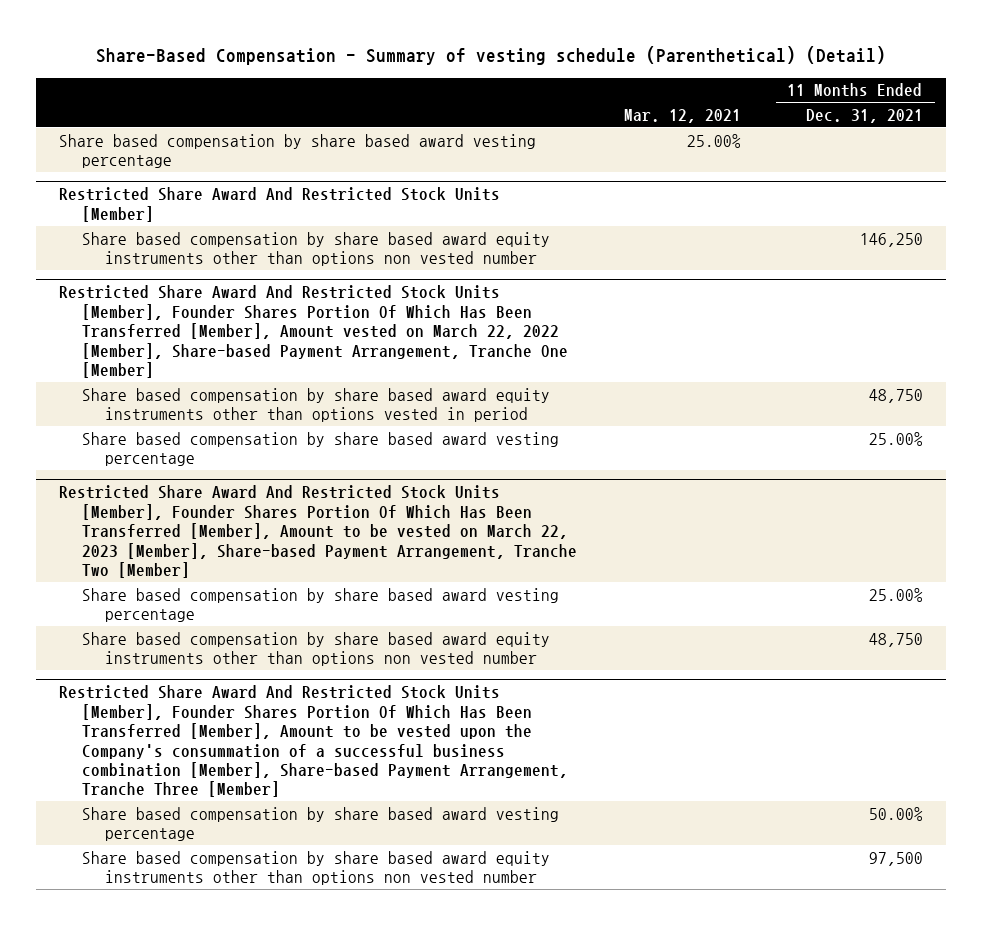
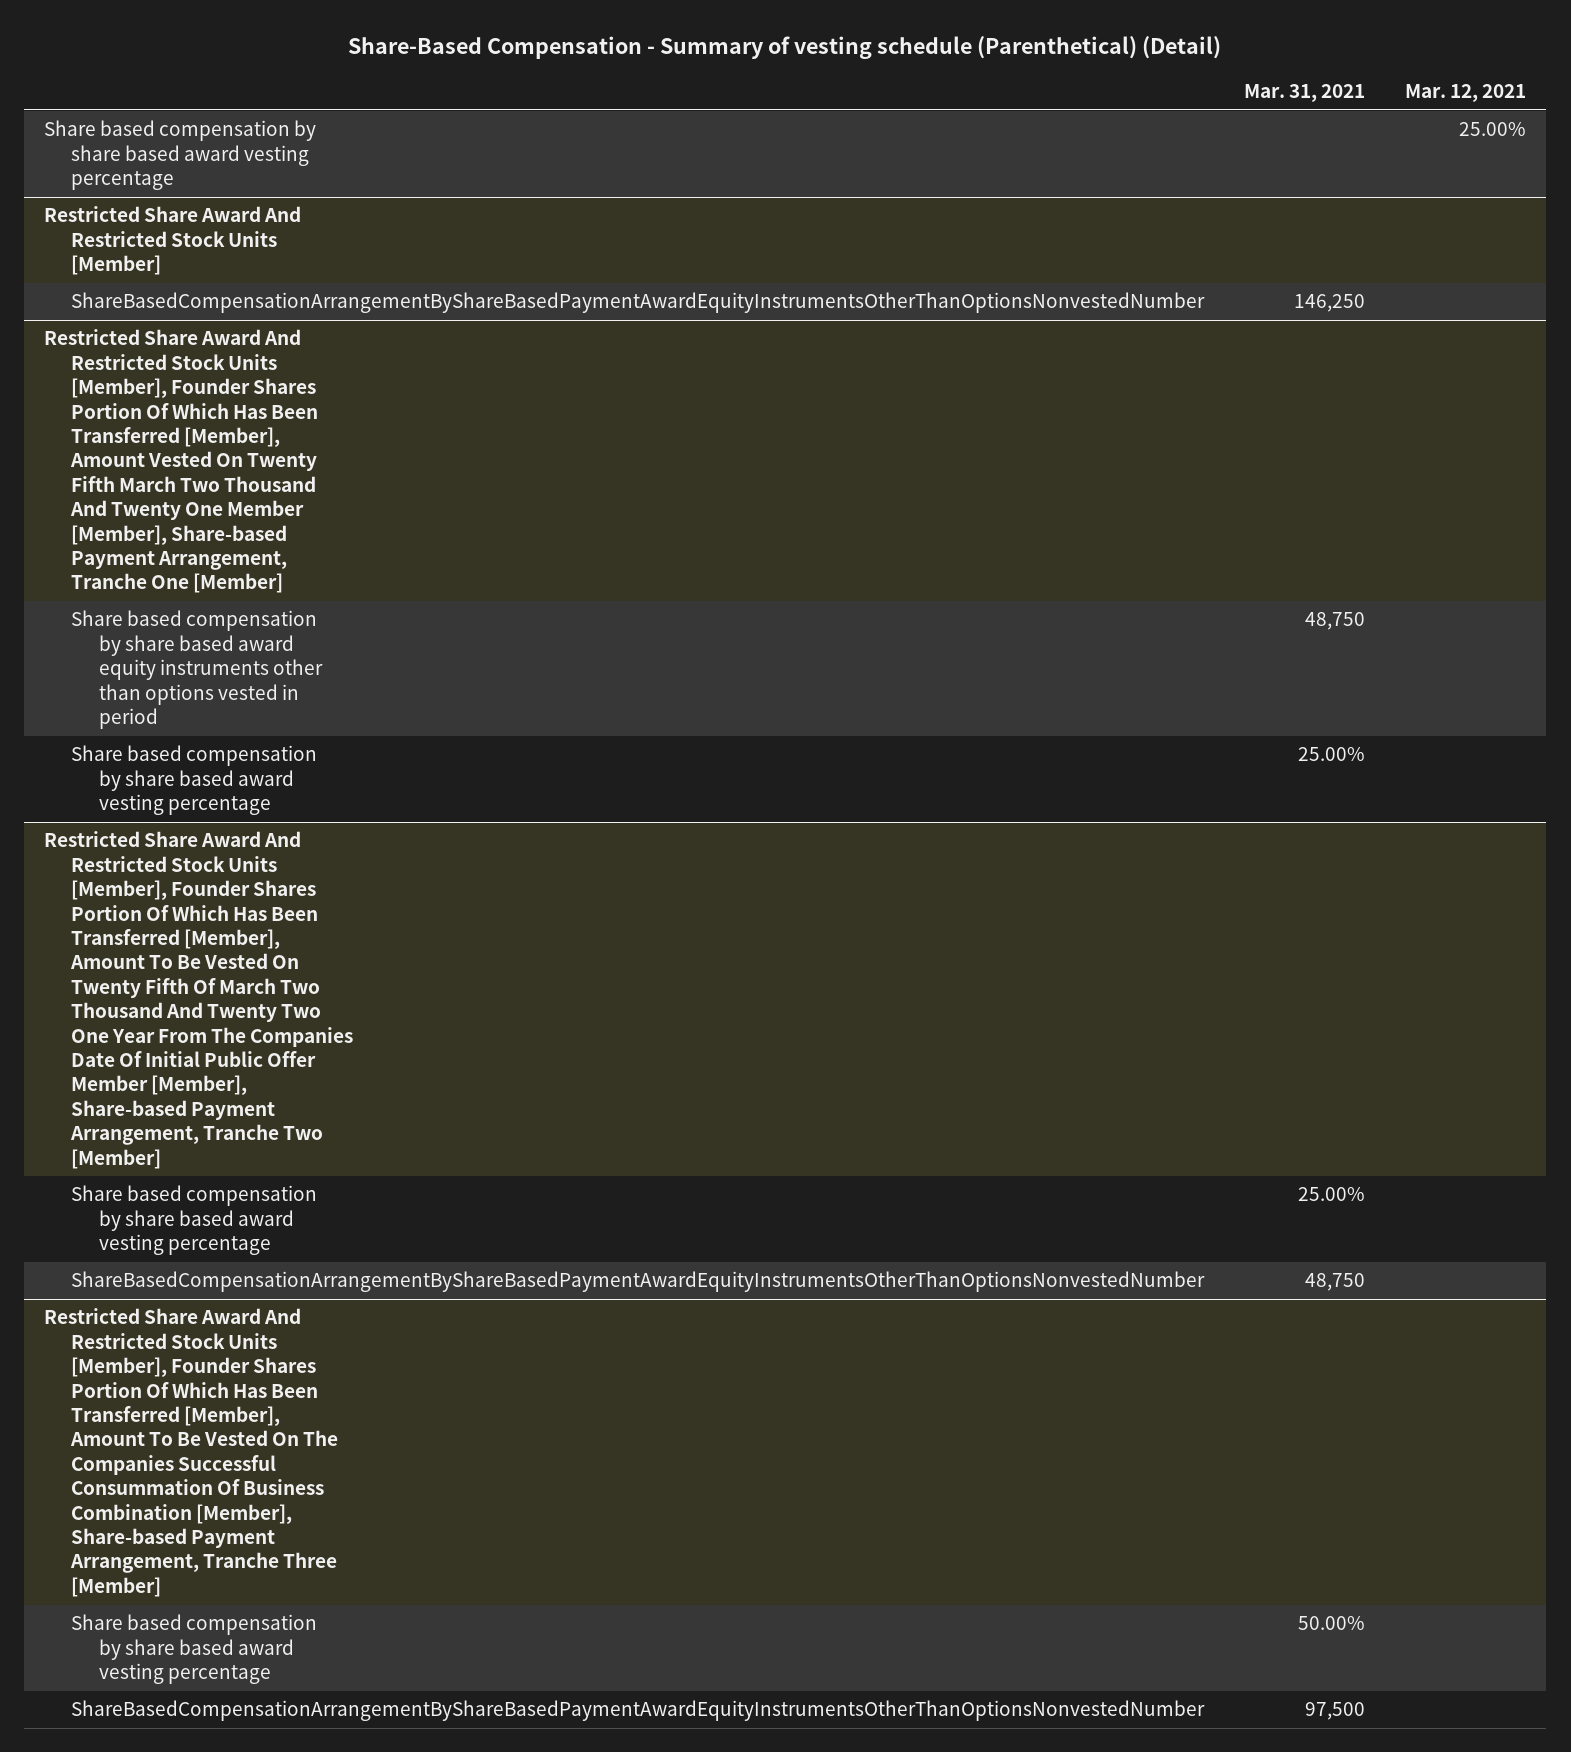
- | Mar. 12, 2021 | 11 Months Ended Dec. 31, 2021
+ | Mar. 31, 2021 | Mar. 12, 2021
@ Restricted Share Award And Restricted Stock Units [Member]
- Share based compensation by share based award equity instruments other than options non vested number | | 146,250
- Restricted Share Award And Restricted Stock Units [Member], Founder Shares Portion Of Which Has Been Transferred [Member], Amount vested on March 22, 2022 [Member], Share-based Payment Arrangement, Tranche One [Member]
@ Restricted Share Award And Restricted Stock Units [Member]
+ ShareBasedCompensationArrangementByShareBasedPaymentAwardEquityInstrumentsOtherThanOptionsNonvestedNumber | 146,250 |
+ Restricted Share Award And Restricted Stock Units [Member], Founder Shares Portion Of Which Has Been Transferred [Member], Amount Vested On Twenty Fifth March Two Thousand And Twenty One Member [Member], Share-based Payment Arrangement, Tranche One [Member]
- Restricted Share Award And Restricted Stock Units [Member], Founder Shares Portion Of Which Has Been Transferred [Member], Amount to be vested on March 22, 2023 [Member], Share-based Payment Arrangement, Tranche Two [Member]
+ Restricted Share Award And Restricted Stock Units [Member], Founder Shares Portion Of Which Has Been Transferred [Member], Amount To Be Vested On Twenty Fifth Of March Two Thousand And Twenty Two One Year From The Companies Date Of Initial Public Offer Member [Member], Share-based Payment Arrangement, Tranche Two [Member]
- Share based compensation by share based award equity instruments other than options non vested number | | 48,750
- Restricted Share Award And Restricted Stock Units [Member], Founder Shares Portion Of Which Has Been Transferred [Member], Amount to be vested upon the Company's consummation of a successful business combination [Member], Share-based Payment Arrangement, Tranche Three [Member]
+ ShareBasedCompensationArrangementByShareBasedPaymentAwardEquityInstrumentsOtherThanOptionsNonvestedNumber | 48,750 |
+ Restricted Share Award And Restricted Stock Units [Member], Founder Shares Portion Of Which Has Been Transferred [Member], Amount To Be Vested On The Companies Successful Consummation Of Business Combination [Member], Share-based Payment Arrangement, Tranche Three [Member]
- Share based compensation by share based award equity instruments other than options non vested number | | 97,500
+ ShareBasedCompensationArrangementByShareBasedPaymentAwardEquityInstrumentsOtherThanOptionsNonvestedNumber | 97,500 |

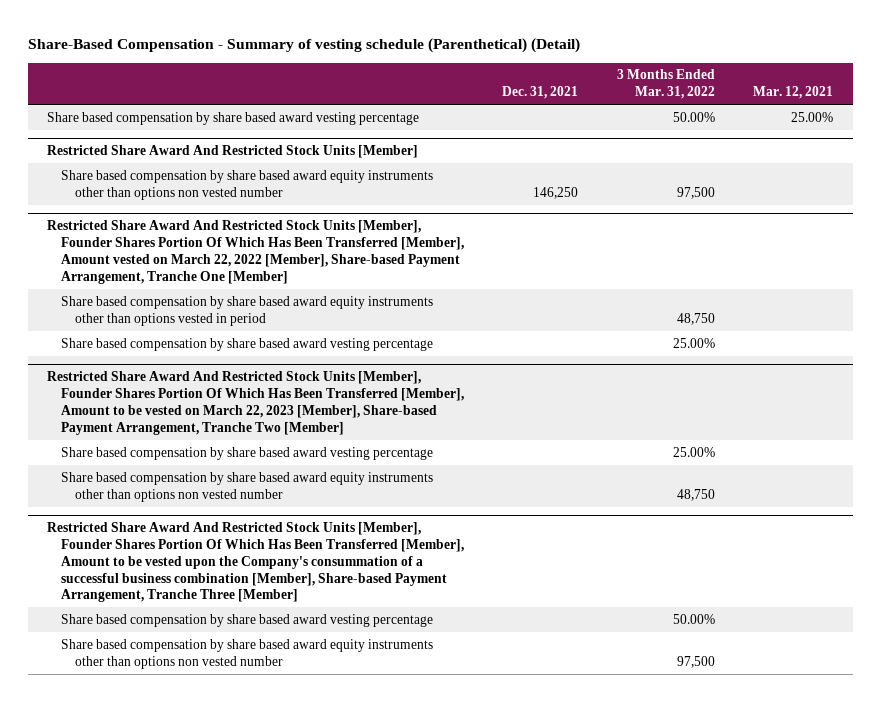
- | Mar. 31, 2021 | Mar. 12, 2021
+ | Dec. 31, 2021 | 3 Months Ended Mar. 31, 2022 | Mar. 12, 2021
@ Restricted Share Award And Restricted Stock Units [Member]
- ShareBasedCompensationArrangementByShareBasedPaymentAwardEquityInstrumentsOtherThanOptionsNonvestedNumber | 146,250 |
- Restricted Share Award And Restricted Stock Units [Member], Founder Shares Portion Of Which Has Been Transferred [Member], Amount Vested On Twenty Fifth March Two Thousand And Twenty One Member [Member], Share-based Payment Arrangement, Tranche One [Member]
@ Restricted Share Award And Restricted Stock Units [Member]
+ Share based compensation by share based award equity instruments other than options non vested number | 146,250 | 97,500 |
+ Restricted Share Award And Restricted Stock Units [Member], Founder Shares Portion Of Which Has Been Transferred [Member], Amount vested on March 22, 2022 [Member], Share-based Payment Arrangement, Tranche One [Member]
- Restricted Share Award And Restricted Stock Units [Member], Founder Shares Portion Of Which Has Been Transferred [Member], Amount To Be Vested On Twenty Fifth Of March Two Thousand And Twenty Two One Year From The Companies Date Of Initial Public Offer Member [Member], Share-based Payment Arrangement, Tranche Two [Member]
+ Restricted Share Award And Restricted Stock Units [Member], Founder Shares Portion Of Which Has Been Transferred [Member], Amount to be vested on March 22, 2023 [Member], Share-based Payment Arrangement, Tranche Two [Member]
- ShareBasedCompensationArrangementByShareBasedPaymentAwardEquityInstrumentsOtherThanOptionsNonvestedNumber | 48,750 |
- Restricted Share Award And Restricted Stock Units [Member], Founder Shares Portion Of Which Has Been Transferred [Member], Amount To Be Vested On The Companies Successful Consummation Of Business Combination [Member], Share-based Payment Arrangement, Tranche Three [Member]
+ Share based compensation by share based award equity instruments other than options non vested number | | 48,750 |
+ Restricted Share Award And Restricted Stock Units [Member], Founder Shares Portion Of Which Has Been Transferred [Member], Amount to be vested upon the Company's consummation of a successful business combination [Member], Share-based Payment Arrangement, Tranche Three [Member]
- ShareBasedCompensationArrangementByShareBasedPaymentAwardEquityInstrumentsOtherThanOptionsNonvestedNumber | 97,500 |
+ Share based compensation by share based award equity instruments other than options non vested number | | 97,500 |

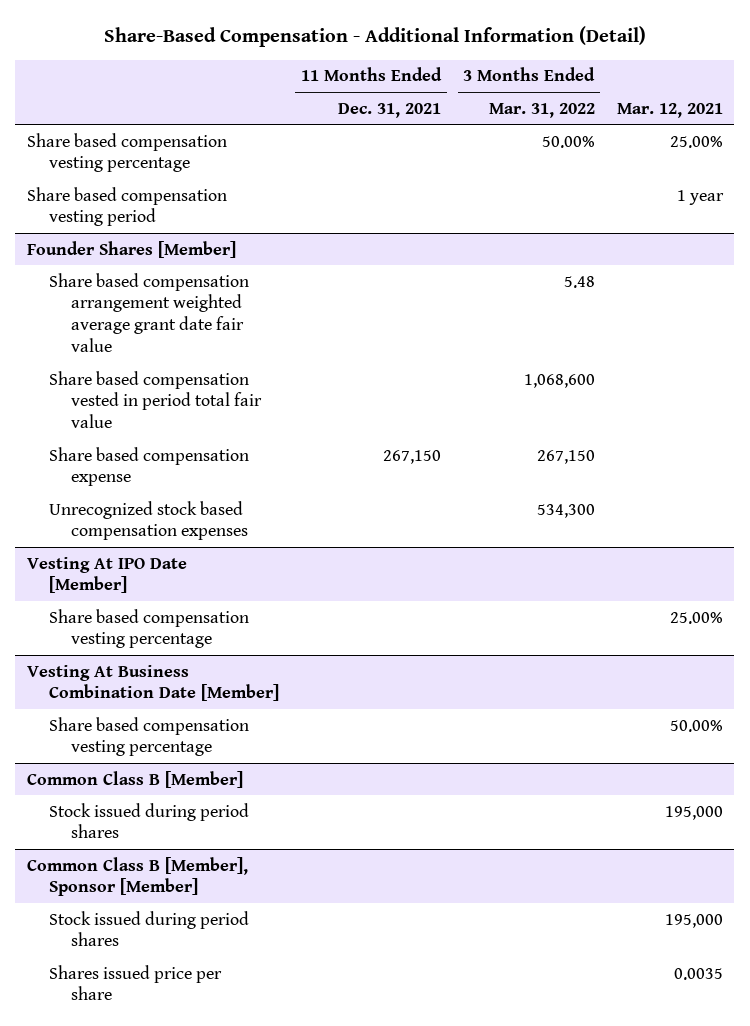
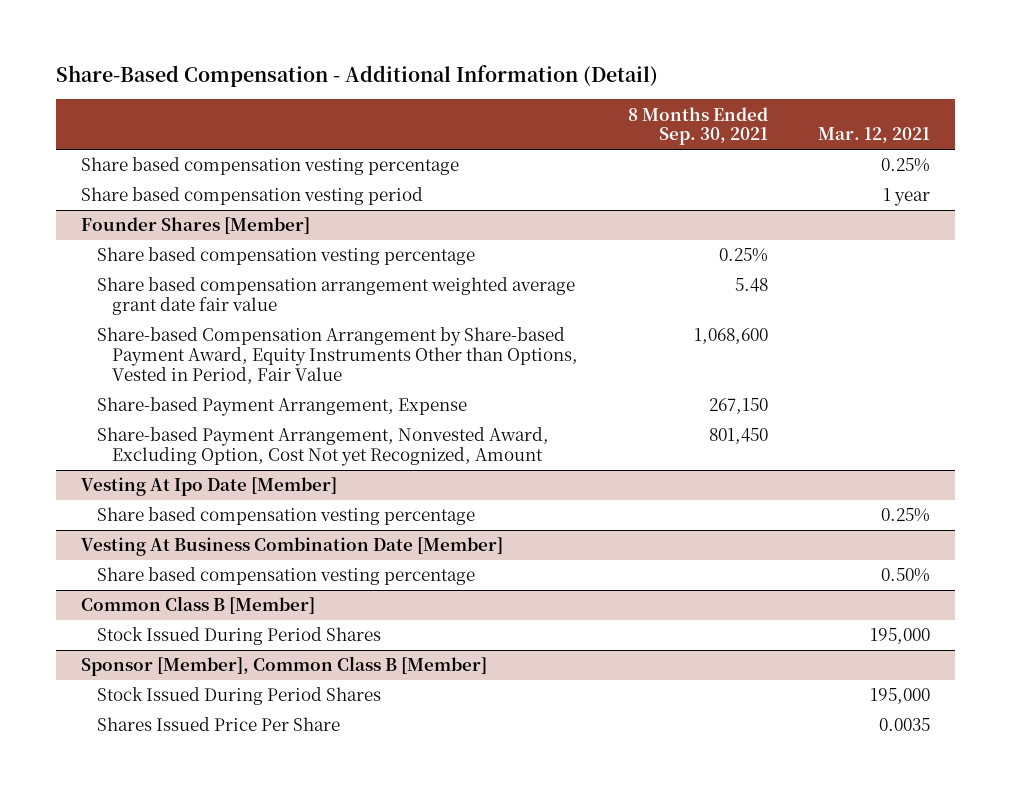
- | 11 Months Ended Dec. 31, 2021 | 3 Months Ended Mar. 31, 2022 | Mar. 12, 2021
+ | 8 Months Ended Sep. 30, 2021 | Mar. 12, 2021
- Share based compensation vesting percentage | | 50.00% | 25.00%
+ Share based compensation vesting percentage | | 0.25%
@ Founder Shares [Member]
+ Share based compensation vesting percentage | 0.25% |
- Share based compensation vested in period total fair value | | 1,068,600 |
- Share based compensation expense | 267,150 | 267,150 |
- Unrecognized stock based compensation expenses | | 534,300 |
- Vesting At IPO Date [Member]
- Share based compensation vesting percentage | | | 25.00%
@ Founder Shares [Member]
+ Share-based Compensation Arrangement by Share-based Payment Award, Equity Instruments Other than Options, Vested in Period, Fair Value | 1,068,600 |
+ Share-based Payment Arrangement, Expense | 267,150 |
+ Share-based Payment Arrangement, Nonvested Award, Excluding Option, Cost Not yet Recognized, Amount | 801,450 |
+ Vesting At Ipo Date [Member]
+ Share based compensation vesting percentage | | 0.25%
@ Vesting At Business Combination Date [Member]
- Share based compensation vesting percentage | | | 50.00%
+ Share based compensation vesting percentage | | 0.50%
@ Common Class B [Member]
- Stock issued during period shares | | | 195,000
- Common Class B [Member], Sponsor [Member]
- Stock issued during period shares | | | 195,000
- Shares issued price per share | | | 0.0035
@ Common Class B [Member]
+ Stock Issued During Period Shares | | 195,000
+ Sponsor [Member], Common Class B [Member]
+ Stock Issued During Period Shares | | 195,000
+ Shares Issued Price Per Share | | 0.0035

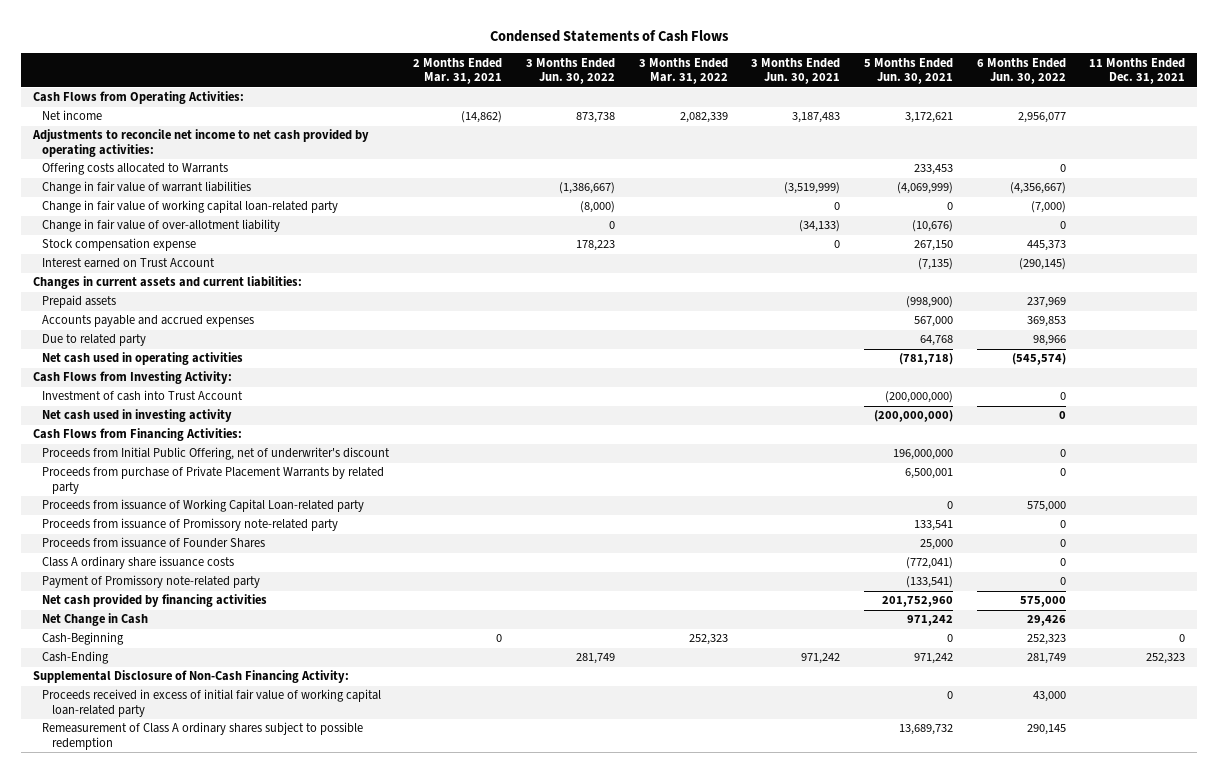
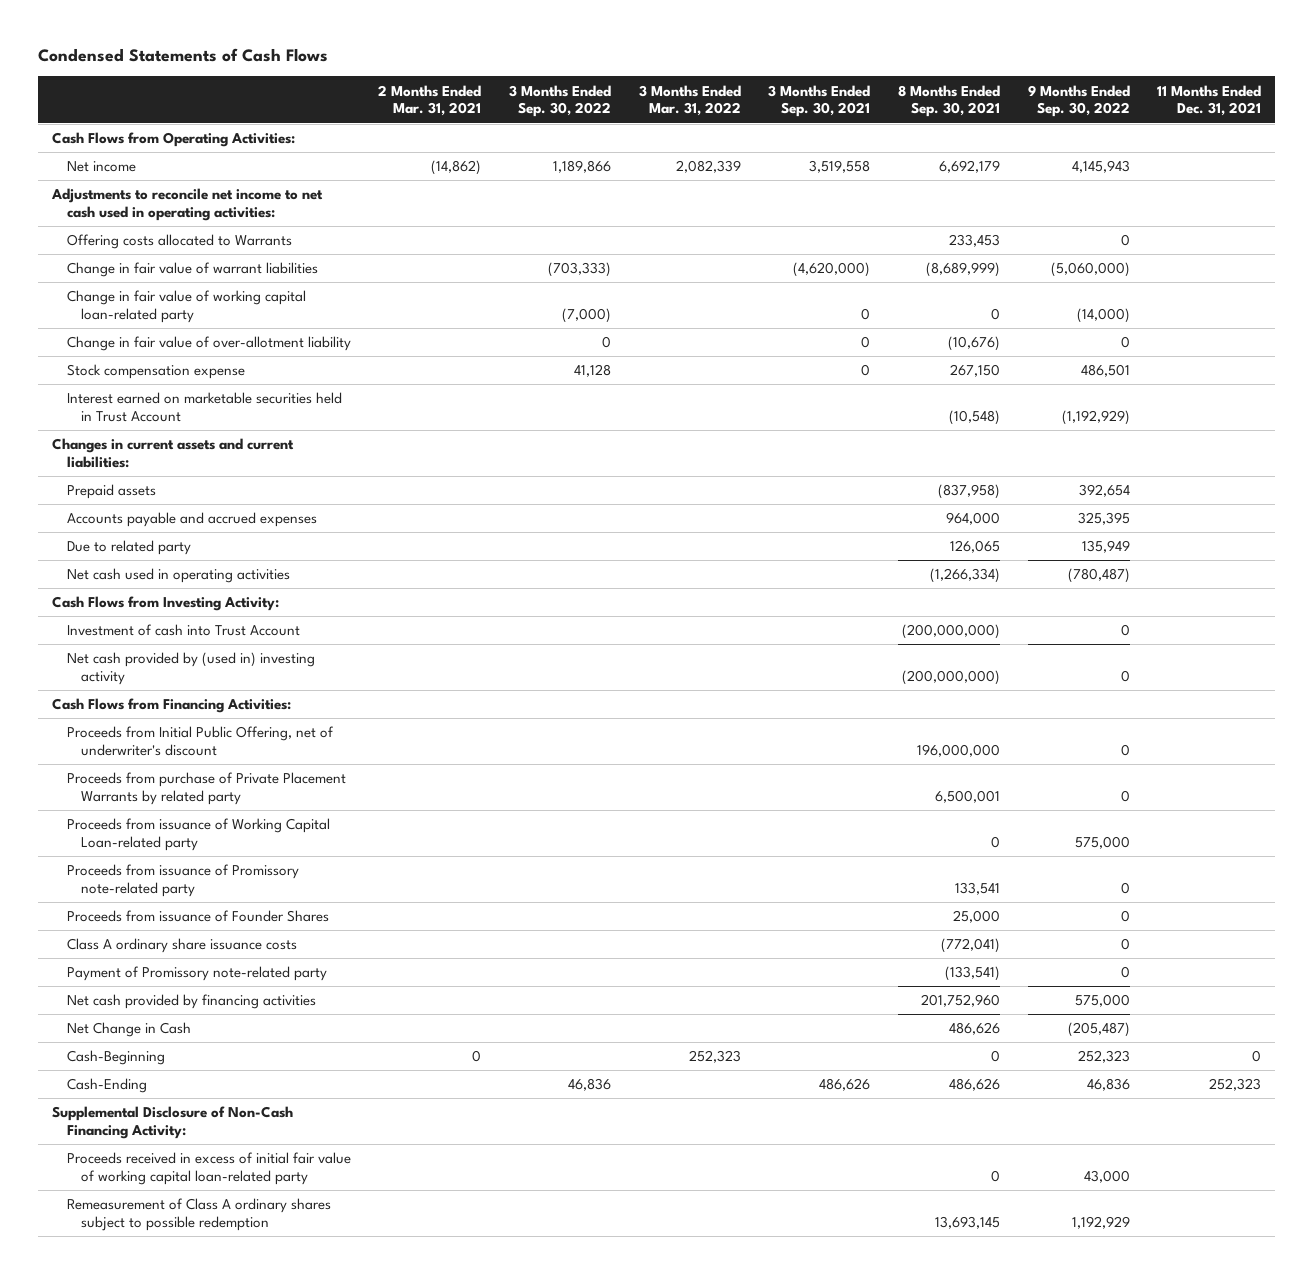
- | 2 Months Ended Mar. 31, 2021 | 3 Months Ended Jun. 30, 2022 | 3 Months Ended Mar. 31, 2022 | 3 Months Ended Jun. 30, 2021 | 5 Months Ended Jun. 30, 2021 | 6 Months Ended Jun. 30, 2022 | 11 Months Ended Dec. 31, 2021
+ | 2 Months Ended Mar. 31, 2021 | 3 Months Ended Sep. 30, 2022 | 3 Months Ended Mar. 31, 2022 | 3 Months Ended Sep. 30, 2021 | 8 Months Ended Sep. 30, 2021 | 9 Months Ended Sep. 30, 2022 | 11 Months Ended Dec. 31, 2021
- Adjustments to reconcile net income to net cash provided by operating activities:
+ Adjustments to reconcile net income to net cash used in operating activities:
- Interest earned on Trust Account | | | | | (7,135) | (290,145) |
+ Interest earned on marketable securities held in Trust Account | | | | | (10,548) | (1,192,929) |
- Net cash used in investing activity | | | | | (200,000,000) | 0 |
+ Net cash provided by (used in) investing activity | | | | | (200,000,000) | 0 |

